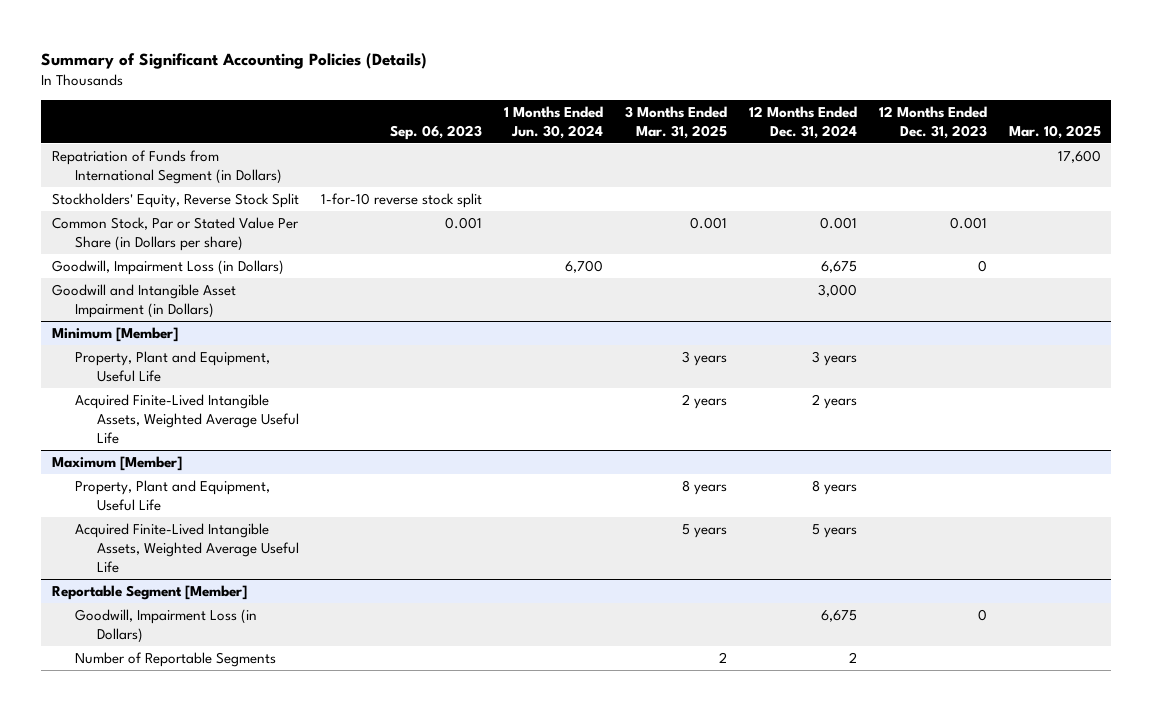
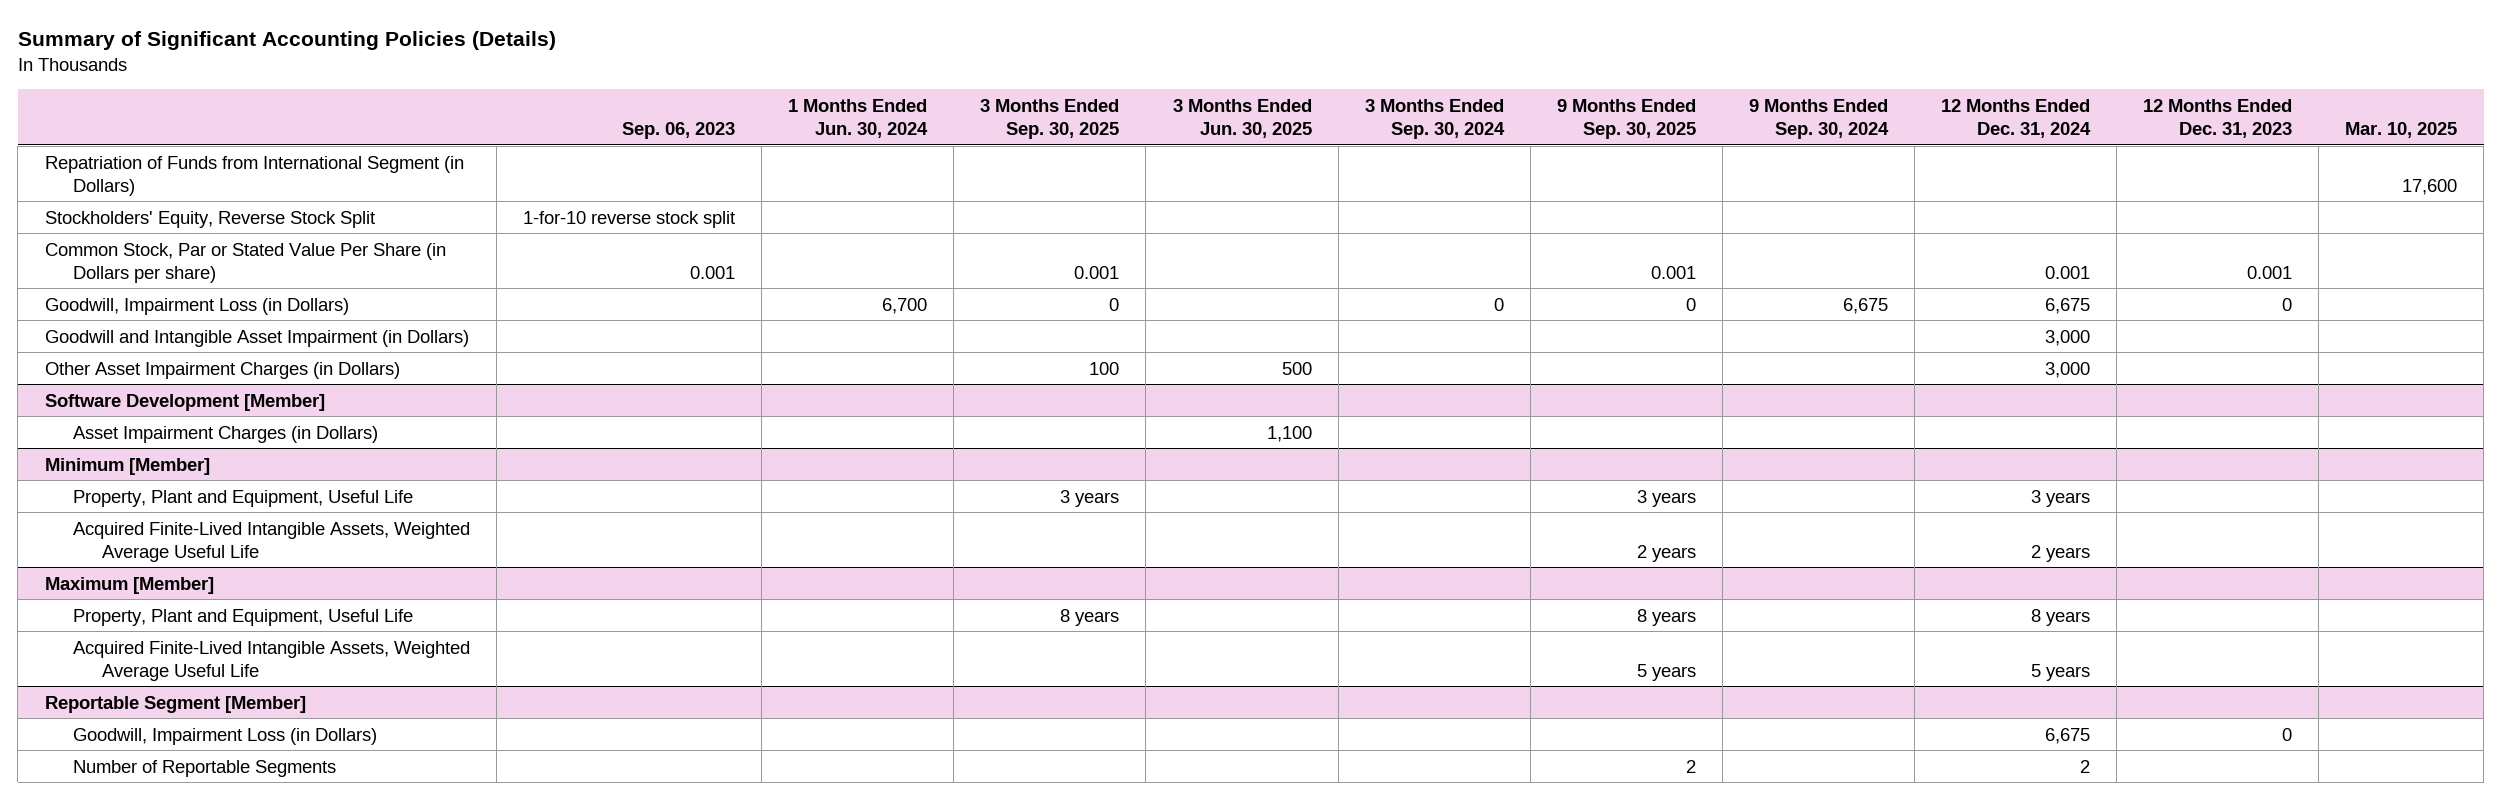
- | Sep. 06, 2023 | 1 Months Ended Jun. 30, 2024 | 3 Months Ended Mar. 31, 2025 | 12 Months Ended Dec. 31, 2024 | 12 Months Ended Dec. 31, 2023 | Mar. 10, 2025
+ | Sep. 06, 2023 | 1 Months Ended Jun. 30, 2024 | 3 Months Ended Sep. 30, 2025 | 3 Months Ended Jun. 30, 2025 | 3 Months Ended Sep. 30, 2024 | 9 Months Ended Sep. 30, 2025 | 9 Months Ended Sep. 30, 2024 | 12 Months Ended Dec. 31, 2024 | 12 Months Ended Dec. 31, 2023 | Mar. 10, 2025
+ Other Asset Impairment Charges (in Dollars) | | | 100 | 500 | | | | 3,000 | |
+ Software Development [Member]
+ Asset Impairment Charges (in Dollars) | | | | 1,100 | | | | | |

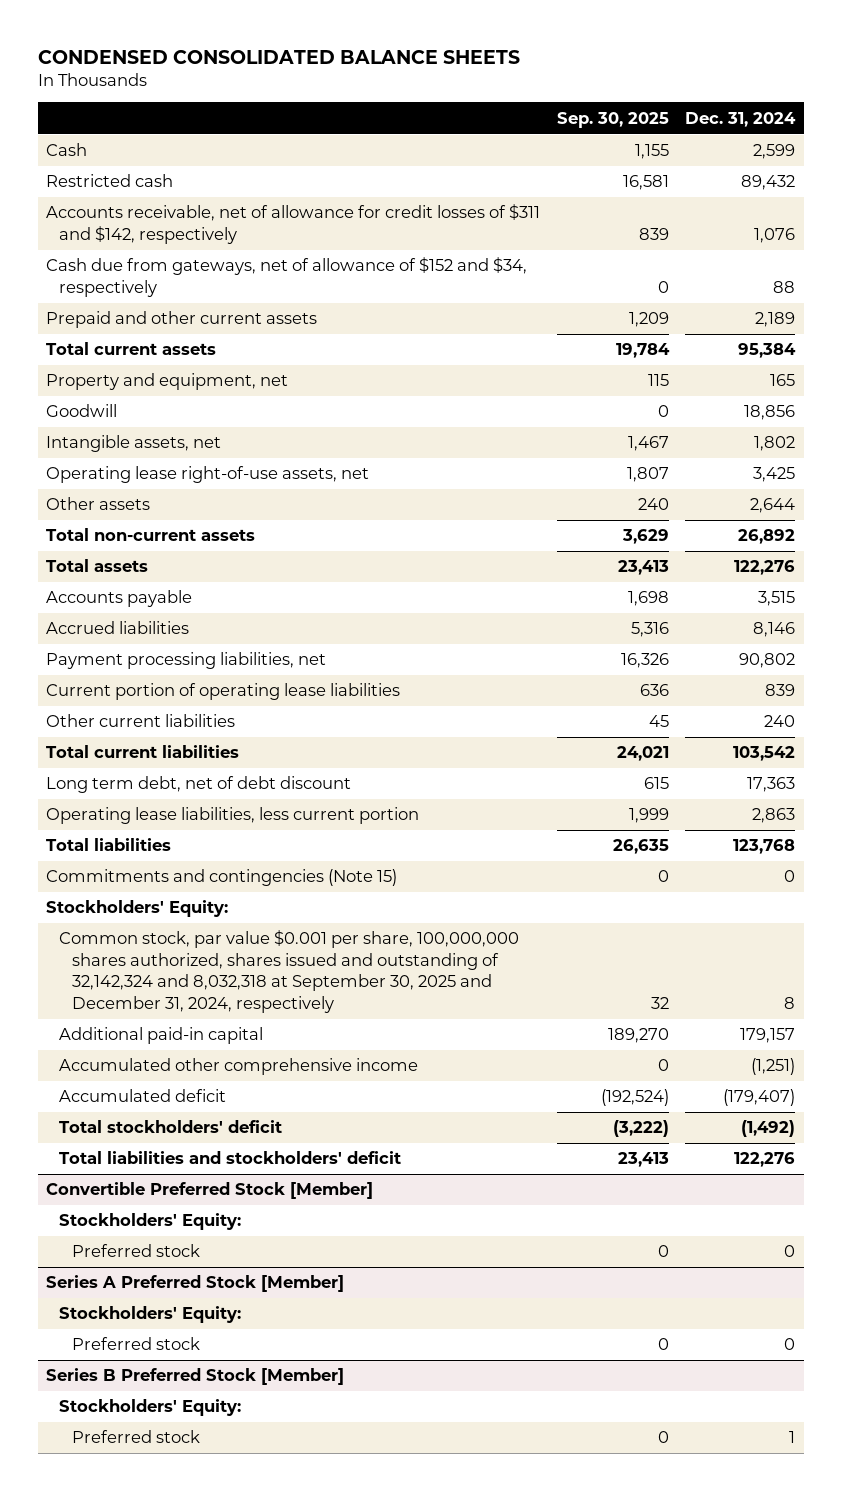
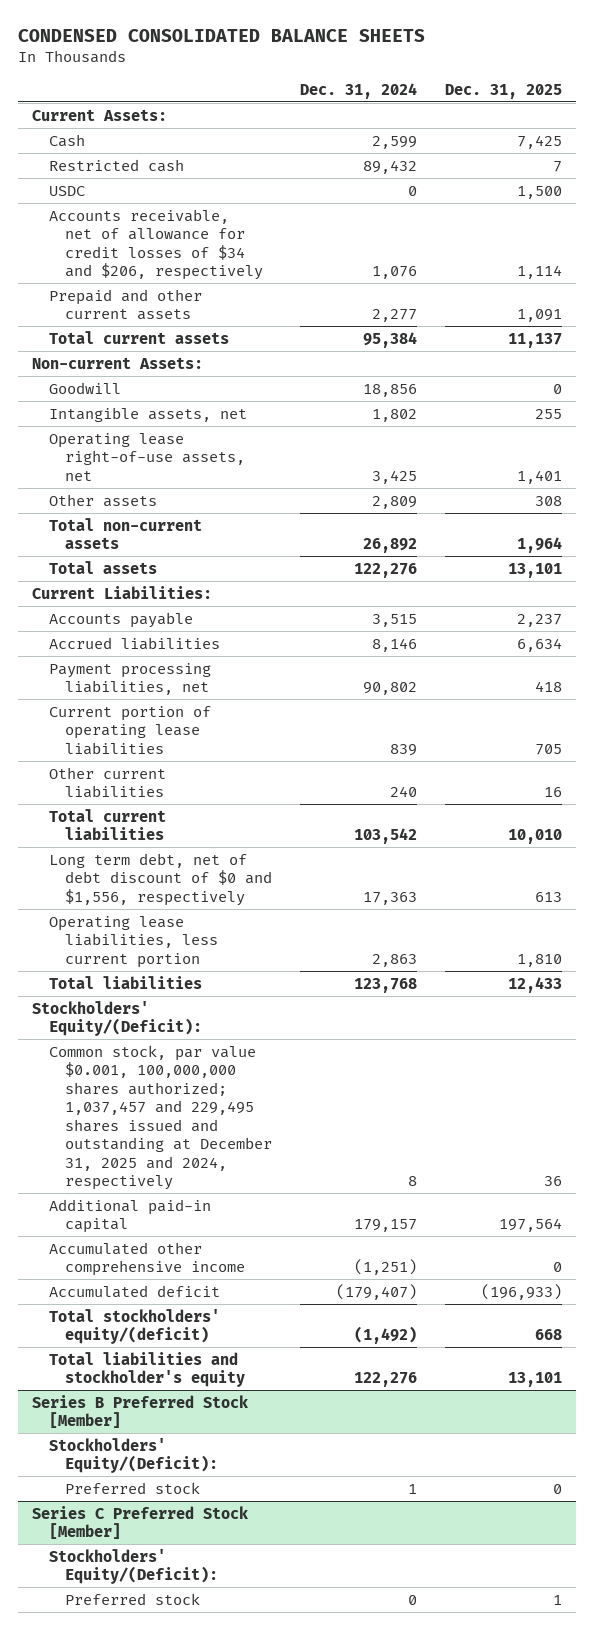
- | Sep. 30, 2025 | Dec. 31, 2024
+ | Dec. 31, 2024 | Dec. 31, 2025
+ Current Assets:
- Accounts receivable, net of allowance for credit losses of $311 and $142, respectively | 839 | 1,076
- Cash due from gateways, net of allowance of $152 and $34, respectively | 0 | 88
- Prepaid and other current assets | 1,209 | 2,189
+ USDC | 0 | 1,500
+ Accounts receivable, net of allowance for credit losses of $34 and $206, respectively | 1,076 | 1,114
+ Prepaid and other current assets | 2,277 | 1,091
- Property and equipment, net | 115 | 165
+ Non-current Assets:
- Other assets | 240 | 2,644
+ Other assets | 2,809 | 308
+ Current Liabilities:
- Long term debt, net of debt discount | 615 | 17,363
+ Long term debt, net of debt discount of $0 and $1,556, respectively | 17,363 | 613
- Commitments and contingencies (Note 15) | 0 | 0
- Stockholders' Equity:
- Common stock, par value $0.001 per share, 100,000,000 shares authorized, shares issued and outstanding of 32,142,324 and 8,032,318 at September 30, 2025 and December 31, 2024, respectively | 32 | 8
+ Stockholders' Equity/(Deficit):
+ Common stock, par value $0.001, 100,000,000 shares authorized; 1,037,457 and 229,495 shares issued and outstanding at December 31, 2025 and 2024, respectively | 8 | 36
- Total stockholders' deficit | (3,222) | (1,492)
- Total liabilities and stockholders' deficit | 23,413 | 122,276
- Convertible Preferred Stock [Member]
- Stockholders' Equity:
- Preferred stock | 0 | 0
- Series A Preferred Stock [Member]
- Stockholders' Equity:
- Preferred stock | 0 | 0
+ Total stockholders' equity/(deficit) | (1,492) | 668
+ Total liabilities and stockholder's equity | 122,276 | 13,101
@ Series B Preferred Stock [Member]
- Stockholders' Equity:
+ Stockholders' Equity/(Deficit):
+ Series C Preferred Stock [Member]
+ Stockholders' Equity/(Deficit):
+ Preferred stock | 0 | 1

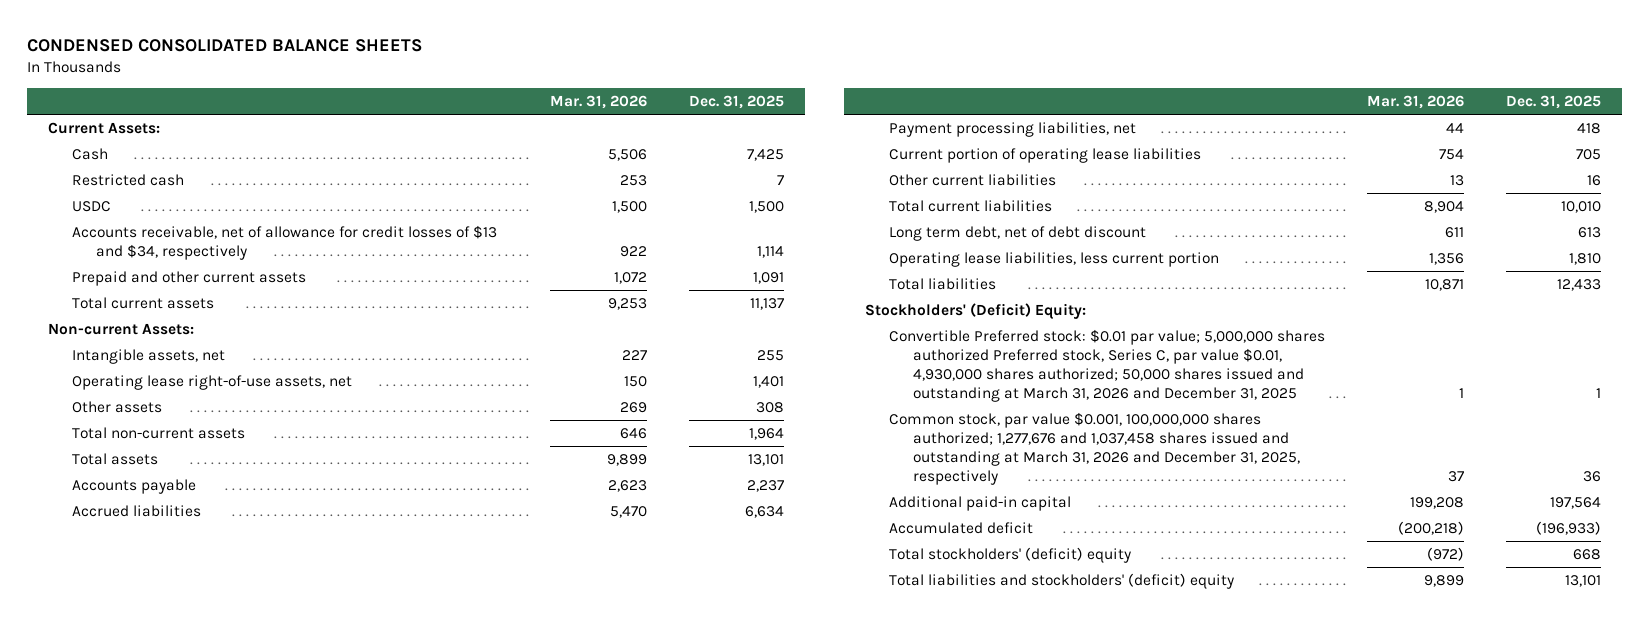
- | Dec. 31, 2024 | Dec. 31, 2025
+ | Mar. 31, 2026 | Dec. 31, 2025
- Accounts receivable, net of allowance for credit losses of $34 and $206, respectively | 1,076 | 1,114
+ Accounts receivable, net of allowance for credit losses of $13 and $34, respectively | 922 | 1,114
- Goodwill | 18,856 | 0
- Current Liabilities:
- Long term debt, net of debt discount of $0 and $1,556, respectively | 17,363 | 613
+ Long term debt, net of debt discount | 611 | 613
- Stockholders' Equity/(Deficit):
- Common stock, par value $0.001, 100,000,000 shares authorized; 1,037,457 and 229,495 shares issued and outstanding at December 31, 2025 and 2024, respectively | 8 | 36
+ Stockholders' (Deficit) Equity:
+ Convertible Preferred stock: $0.01 par value; 5,000,000 shares authorized Preferred stock, Series C, par value $0.01, 4,930,000 shares authorized; 50,000 shares issued and outstanding at March 31, 2026 and December 31, 2025 | 1 | 1
+ Common stock, par value $0.001, 100,000,000 shares authorized; 1,277,676 and 1,037,458 shares issued and outstanding at March 31, 2026 and December 31, 2025, respectively | 37 | 36
- Accumulated other comprehensive income | (1,251) | 0
- Total stockholders' equity/(deficit) | (1,492) | 668
- Total liabilities and stockholder's equity | 122,276 | 13,101
- Series B Preferred Stock [Member]
- Stockholders' Equity/(Deficit):
- Preferred stock | 1 | 0
- Series C Preferred Stock [Member]
- Stockholders' Equity/(Deficit):
- Preferred stock | 0 | 1
+ Total stockholders' (deficit) equity | (972) | 668
+ Total liabilities and stockholders' (deficit) equity | 9,899 | 13,101

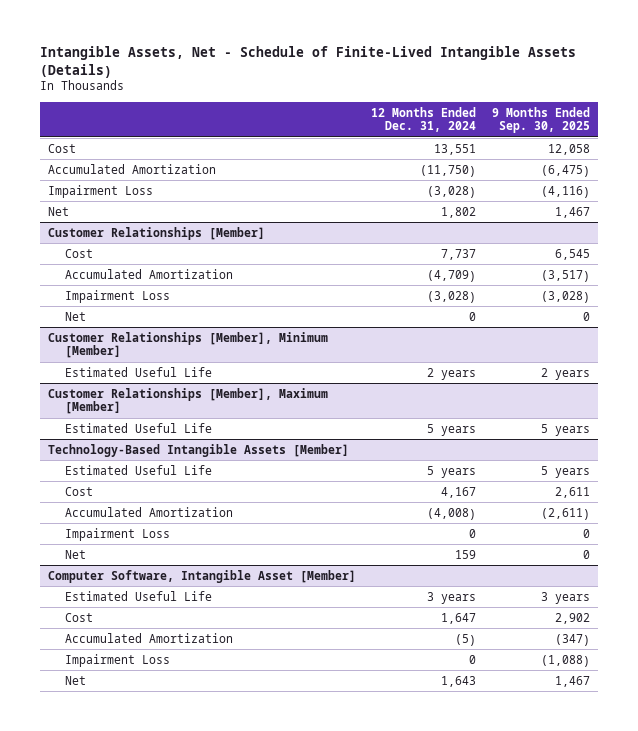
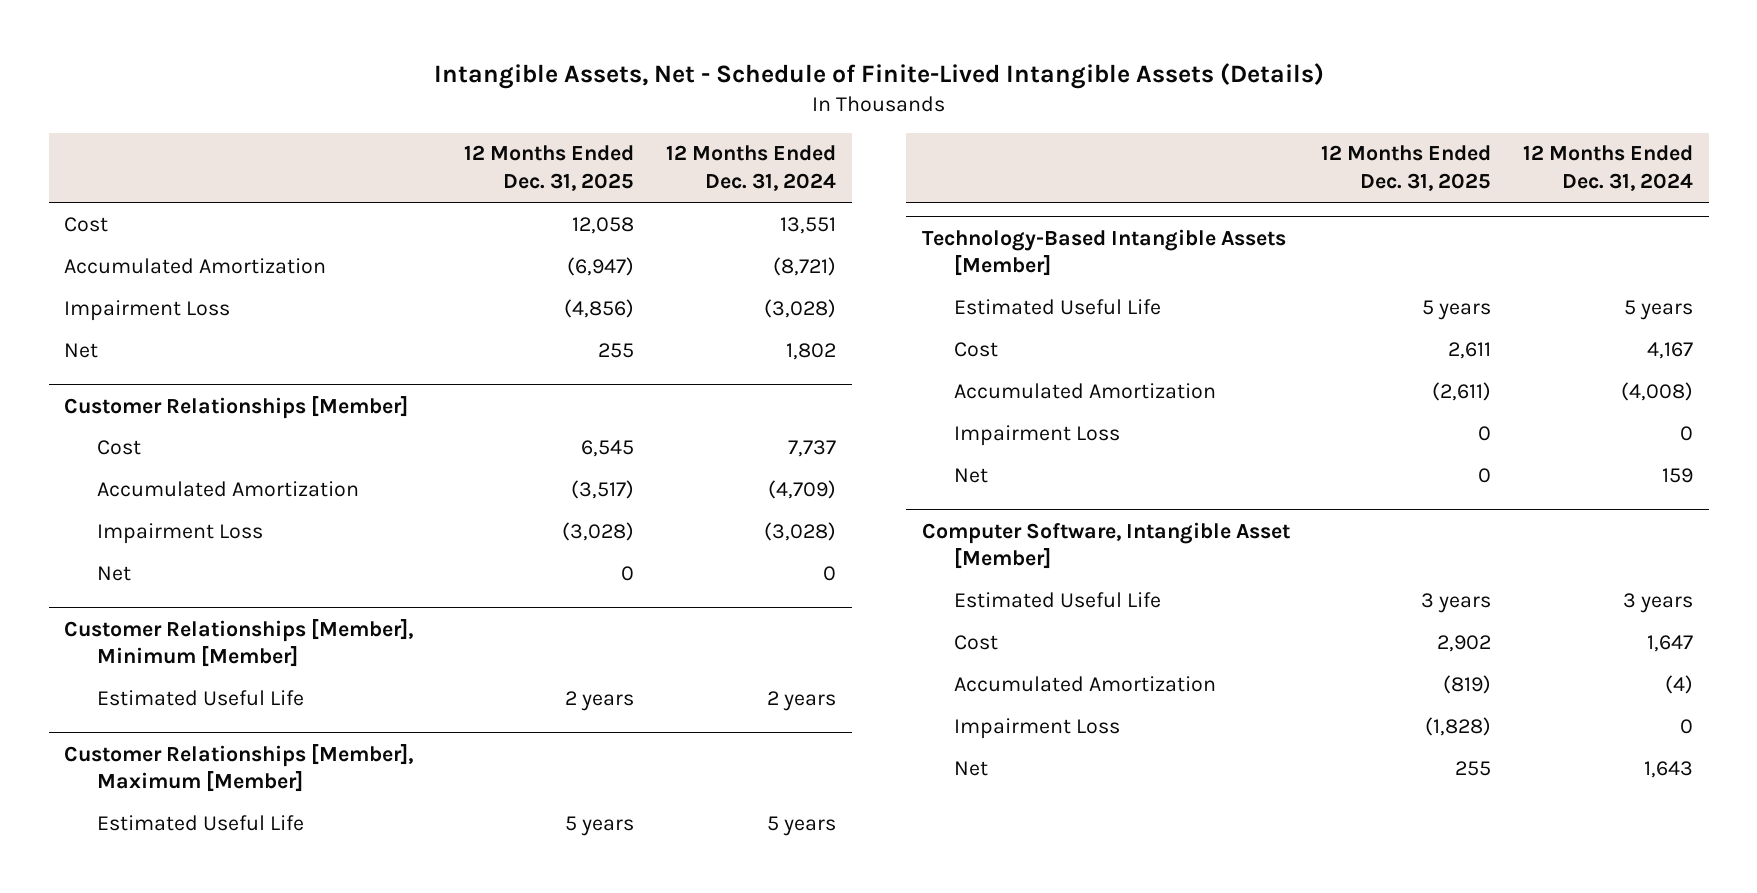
- | 12 Months Ended Dec. 31, 2024 | 9 Months Ended Sep. 30, 2025
+ | 12 Months Ended Dec. 31, 2025 | 12 Months Ended Dec. 31, 2024
- Accumulated Amortization | (11,750) | (6,475)
+ Accumulated Amortization | (6,947) | (8,721)
@ Computer Software, Intangible Asset [Member]
- Accumulated Amortization | (5) | (347)
+ Accumulated Amortization | (819) | (4)

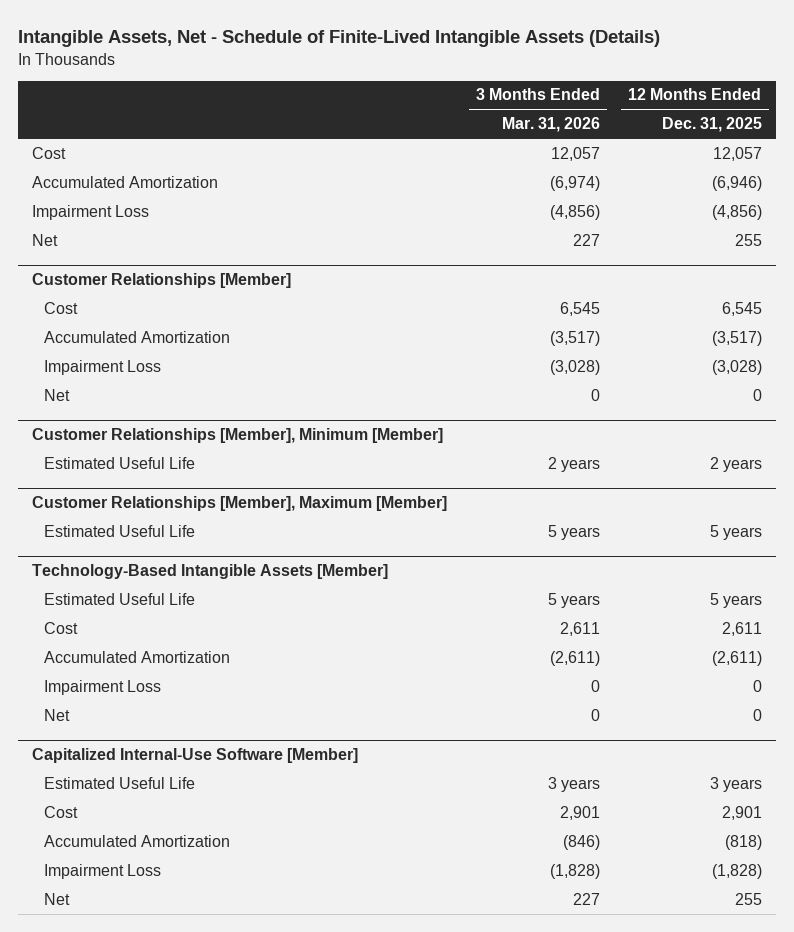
- | 12 Months Ended Dec. 31, 2025 | 12 Months Ended Dec. 31, 2024
+ | 3 Months Ended Mar. 31, 2026 | 12 Months Ended Dec. 31, 2025
- Cost | 12,058 | 13,551
- Accumulated Amortization | (6,947) | (8,721)
+ Cost | 12,057 | 12,057
+ Accumulated Amortization | (6,974) | (6,946)
- Computer Software, Intangible Asset [Member]
+ Capitalized Internal-Use Software [Member]
- Cost | 2,902 | 1,647
- Accumulated Amortization | (819) | (4)
+ Cost | 2,901 | 2,901
+ Accumulated Amortization | (846) | (818)

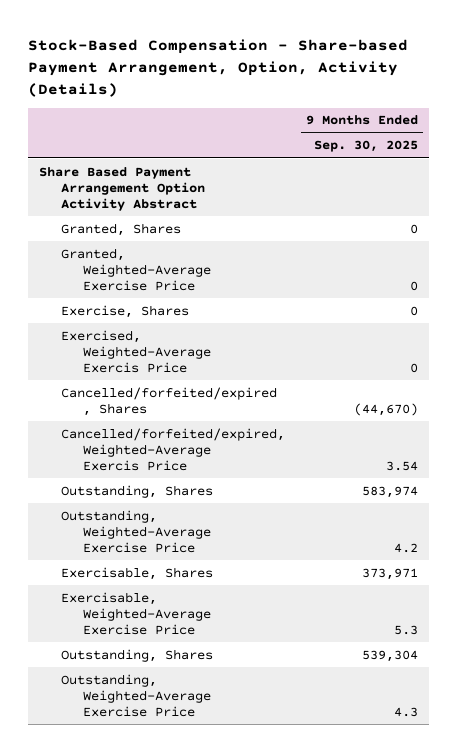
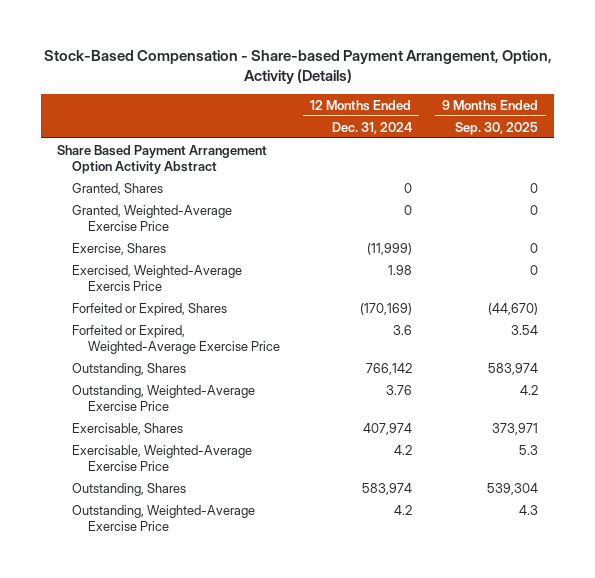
- | 9 Months Ended Sep. 30, 2025
+ | 12 Months Ended Dec. 31, 2024 | 9 Months Ended Sep. 30, 2025
- Cancelled/forfeited/expired , Shares | (44,670)
- Cancelled/forfeited/expired, Weighted-Average Exercis Price | 3.54
+ Forfeited or Expired, Shares | (170,169) | (44,670)
+ Forfeited or Expired, Weighted-Average Exercise Price | 3.6 | 3.54

